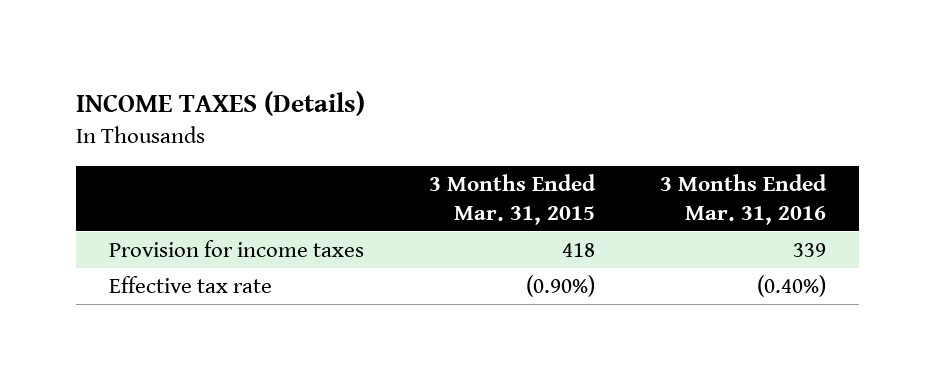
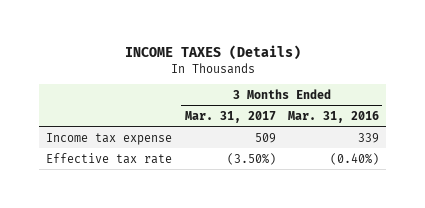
- | 3 Months Ended Mar. 31, 2015 | 3 Months Ended Mar. 31, 2016
+ | 3 Months Ended Mar. 31, 2017 | 3 Months Ended Mar. 31, 2016
- Provision for income taxes | 418 | 339
+ Income tax expense | 509 | 339

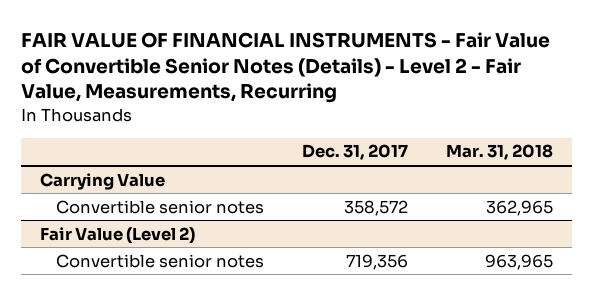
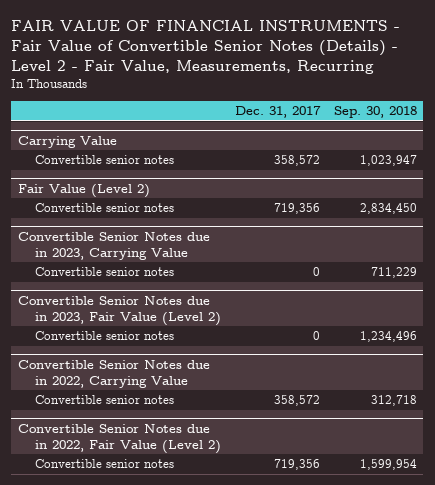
- | Dec. 31, 2017 | Mar. 31, 2018
+ | Dec. 31, 2017 | Sep. 30, 2018
+ Convertible Senior Notes due in 2023, Carrying Value
+ Convertible senior notes | 0 | 711,229
+ Convertible Senior Notes due in 2023, Fair Value (Level 2)
+ Convertible senior notes | 0 | 1,234,496
+ Convertible Senior Notes due in 2022, Carrying Value
+ Convertible senior notes | 358,572 | 312,718
+ Convertible Senior Notes due in 2022, Fair Value (Level 2)
+ Convertible senior notes | 719,356 | 1,599,954

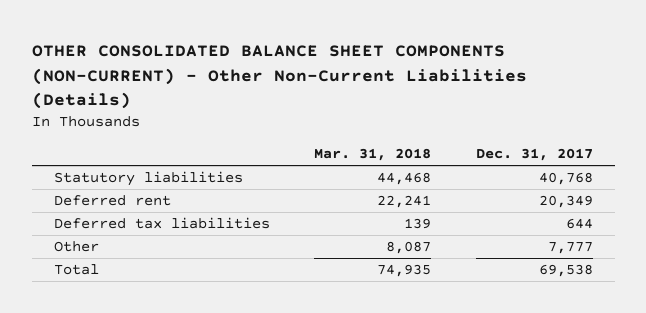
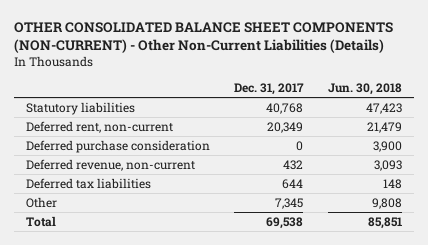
- | Mar. 31, 2018 | Dec. 31, 2017
+ | Dec. 31, 2017 | Jun. 30, 2018
- Deferred rent | 22,241 | 20,349
+ Deferred rent, non-current | 20,349 | 21,479
+ Deferred purchase consideration | 0 | 3,900
+ Deferred revenue, non-current | 432 | 3,093
- Other | 8,087 | 7,777
+ Other | 7,345 | 9,808

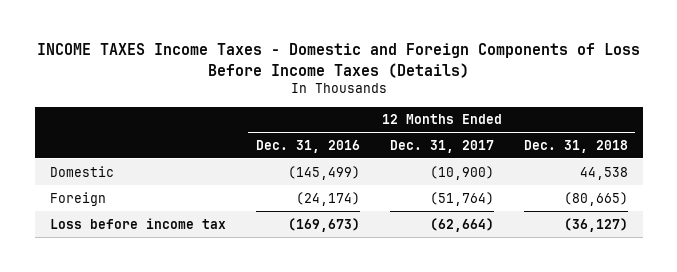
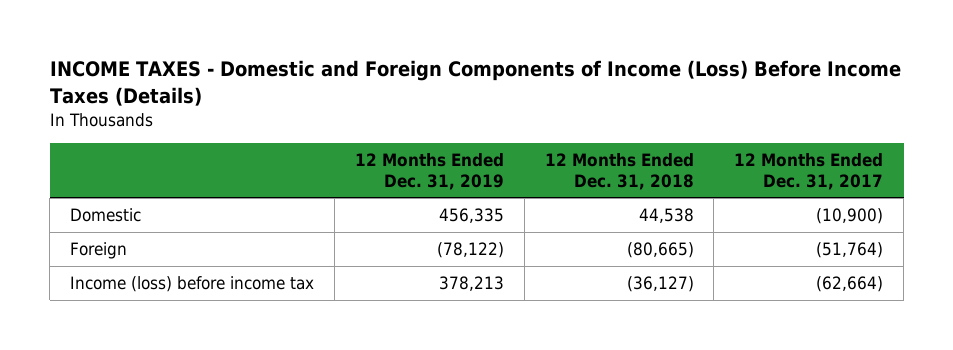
- INCOME TAXES Income Taxes - Domestic and Foreign Components of Loss Before Income Taxes (Details)
+ INCOME TAXES - Domestic and Foreign Components of Income (Loss) Before Income Taxes (Details)
- | 12 Months Ended Dec. 31, 2016 | 12 Months Ended Dec. 31, 2017 | 12 Months Ended Dec. 31, 2018
+ | 12 Months Ended Dec. 31, 2019 | 12 Months Ended Dec. 31, 2018 | 12 Months Ended Dec. 31, 2017
- Loss before income tax | (169,673) | (62,664) | (36,127)
+ Income (loss) before income tax | 378,213 | (36,127) | (62,664)

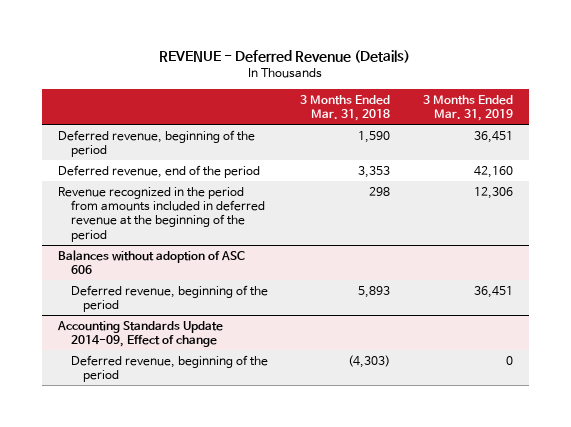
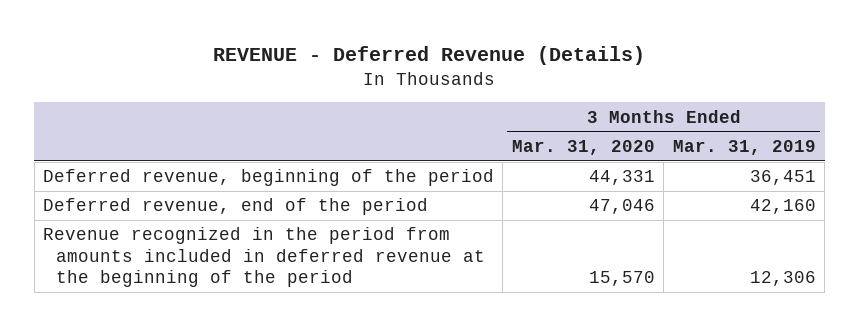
- | 3 Months Ended Mar. 31, 2018 | 3 Months Ended Mar. 31, 2019
+ | 3 Months Ended Mar. 31, 2020 | 3 Months Ended Mar. 31, 2019
- Balances without adoption of ASC 606
- Deferred revenue, beginning of the period | 5,893 | 36,451
- Accounting Standards Update 2014-09, Effect of change
- Deferred revenue, beginning of the period | (4,303) | 0

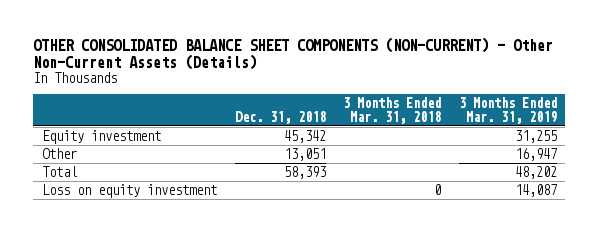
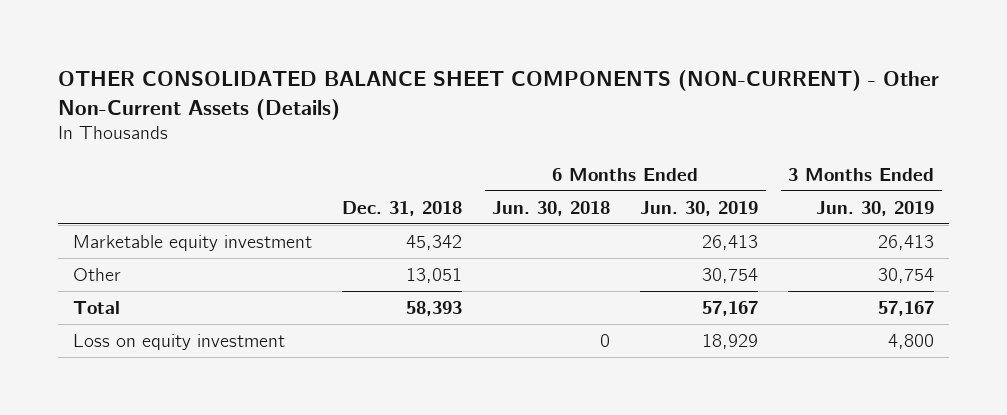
- | Dec. 31, 2018 | 3 Months Ended Mar. 31, 2018 | 3 Months Ended Mar. 31, 2019
+ | Dec. 31, 2018 | 6 Months Ended Jun. 30, 2018 | 6 Months Ended Jun. 30, 2019 | 3 Months Ended Jun. 30, 2019
- Equity investment | 45,342 | | 31,255
+ Marketable equity investment | 45,342 | | 26,413 | 26,413

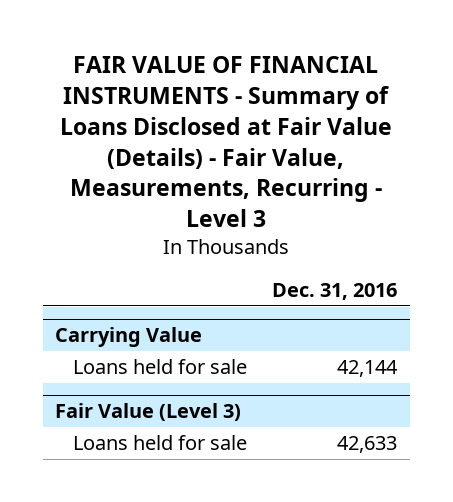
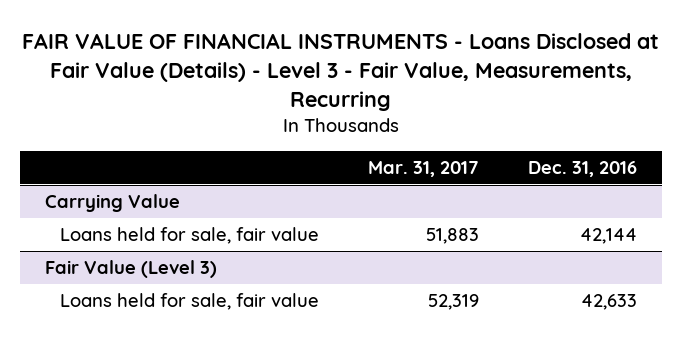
- FAIR VALUE OF FINANCIAL INSTRUMENTS - Summary of Loans Disclosed at Fair Value (Details) - Fair Value, Measurements, Recurring - Level 3
+ FAIR VALUE OF FINANCIAL INSTRUMENTS - Loans Disclosed at Fair Value (Details) - Level 3 - Fair Value, Measurements, Recurring
- | Dec. 31, 2016
+ | Mar. 31, 2017 | Dec. 31, 2016
@ Carrying Value
- Loans held for sale | 42,144
+ Loans held for sale, fair value | 51,883 | 42,144
@ Fair Value (Level 3)
- Loans held for sale | 42,633
+ Loans held for sale, fair value | 52,319 | 42,633

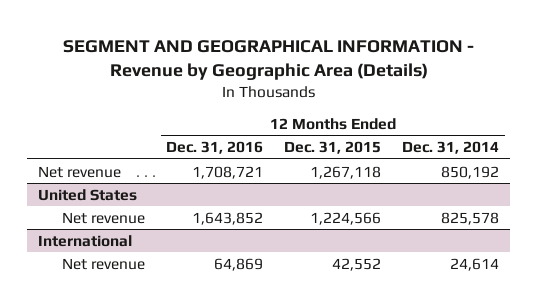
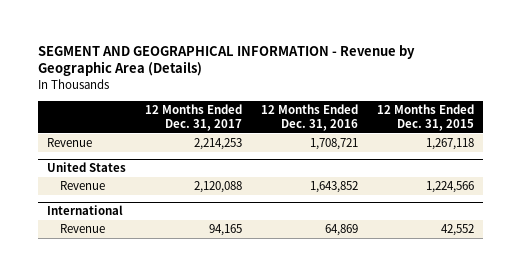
- | 12 Months Ended Dec. 31, 2016 | 12 Months Ended Dec. 31, 2015 | 12 Months Ended Dec. 31, 2014
+ | 12 Months Ended Dec. 31, 2017 | 12 Months Ended Dec. 31, 2016 | 12 Months Ended Dec. 31, 2015
- Net revenue | 1,708,721 | 1,267,118 | 850,192
+ Revenue | 2,214,253 | 1,708,721 | 1,267,118
@ United States
- Net revenue | 1,643,852 | 1,224,566 | 825,578
+ Revenue | 2,120,088 | 1,643,852 | 1,224,566
@ International
- Net revenue | 64,869 | 42,552 | 24,614
+ Revenue | 94,165 | 64,869 | 42,552

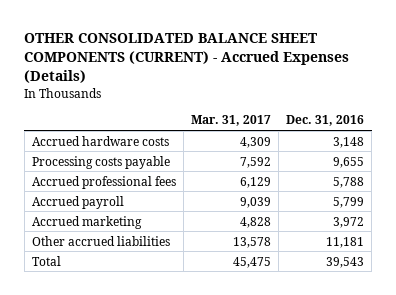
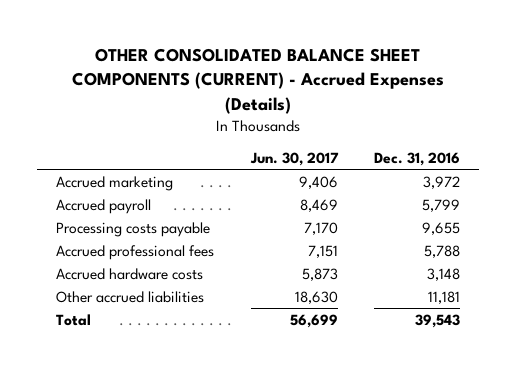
- | Mar. 31, 2017 | Dec. 31, 2016
+ | Jun. 30, 2017 | Dec. 31, 2016
moved up: Accrued marketing | 9,406 | 3,972
moved up: Accrued payroll | 8,469 | 5,799
moved down: Accrued hardware costs | 5,873 | 3,148

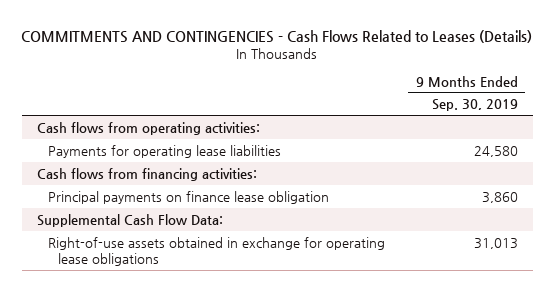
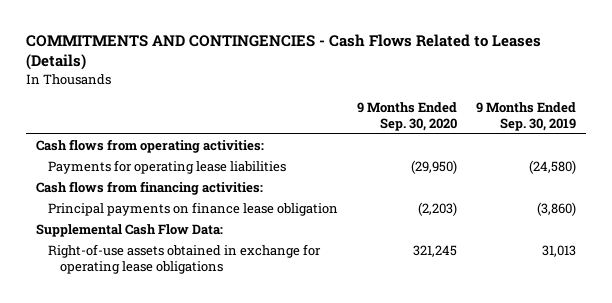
- | 9 Months Ended Sep. 30, 2019
+ | 9 Months Ended Sep. 30, 2020 | 9 Months Ended Sep. 30, 2019
- Payments for operating lease liabilities | 24,580
+ Payments for operating lease liabilities | (29,950) | (24,580)
- Principal payments on finance lease obligation | 3,860
+ Principal payments on finance lease obligation | (2,203) | (3,860)

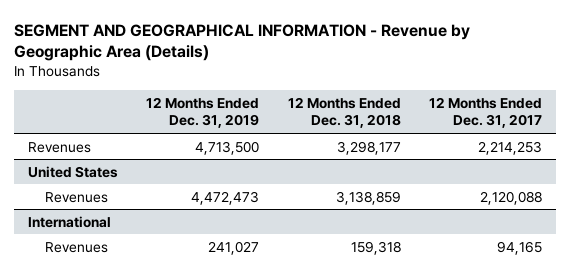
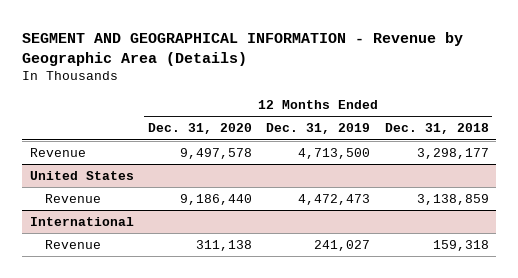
- | 12 Months Ended Dec. 31, 2019 | 12 Months Ended Dec. 31, 2018 | 12 Months Ended Dec. 31, 2017
+ | 12 Months Ended Dec. 31, 2020 | 12 Months Ended Dec. 31, 2019 | 12 Months Ended Dec. 31, 2018
- Revenues | 4,713,500 | 3,298,177 | 2,214,253
+ Revenue | 9,497,578 | 4,713,500 | 3,298,177
@ United States
- Revenues | 4,472,473 | 3,138,859 | 2,120,088
+ Revenue | 9,186,440 | 4,472,473 | 3,138,859
@ International
- Revenues | 241,027 | 159,318 | 94,165
+ Revenue | 311,138 | 241,027 | 159,318

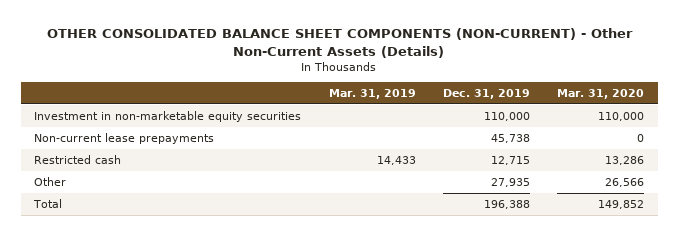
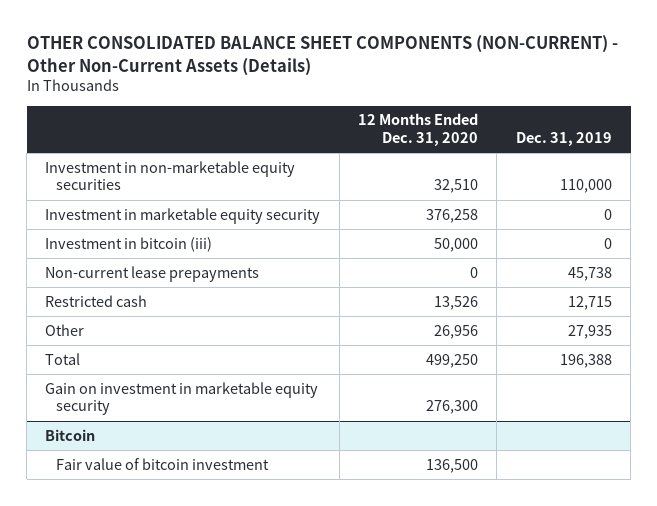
- | Mar. 31, 2019 | Dec. 31, 2019 | Mar. 31, 2020
+ | 12 Months Ended Dec. 31, 2020 | Dec. 31, 2019
+ Investment in marketable equity security | 376,258 | 0
+ Investment in bitcoin (iii) | 50,000 | 0
+ Gain on investment in marketable equity security | 276,300 |
+ Bitcoin
+ Fair value of bitcoin investment | 136,500 |

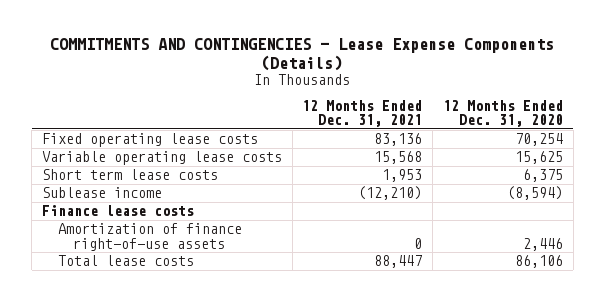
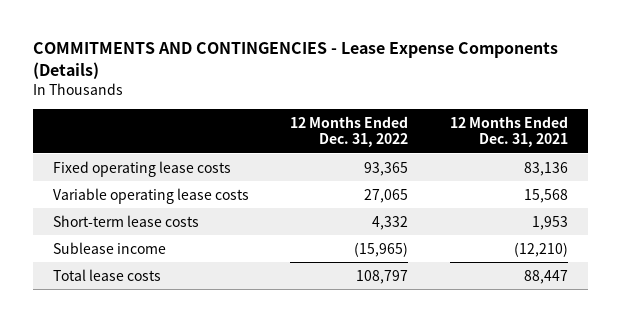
- | 12 Months Ended Dec. 31, 2021 | 12 Months Ended Dec. 31, 2020
+ | 12 Months Ended Dec. 31, 2022 | 12 Months Ended Dec. 31, 2021
- Short term lease costs | 1,953 | 6,375
+ Short-term lease costs | 4,332 | 1,953
- Finance lease costs
- Amortization of finance right-of-use assets | 0 | 2,446

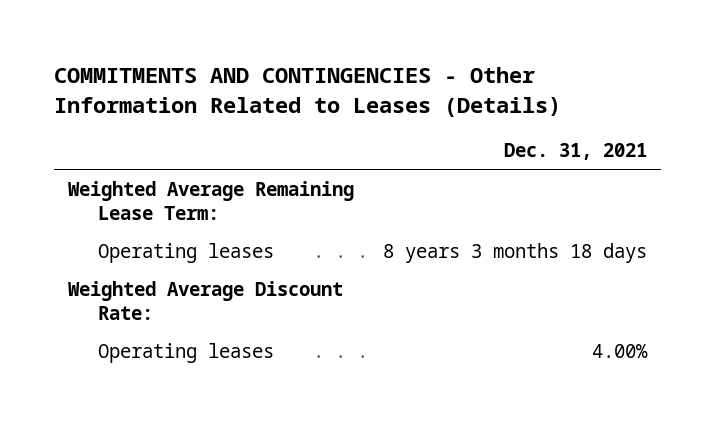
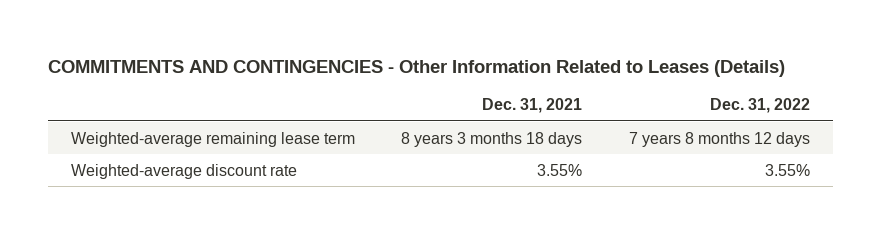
- | Dec. 31, 2021
+ | Dec. 31, 2021 | Dec. 31, 2022
- Weighted Average Remaining Lease Term:
- Operating leases | 8 years 3 months 18 days
- Weighted Average Discount Rate:
- Operating leases | 4.00%
+ Weighted-average remaining lease term | 8 years 3 months 18 days | 7 years 8 months 12 days
+ Weighted-average discount rate | 3.55% | 3.55%

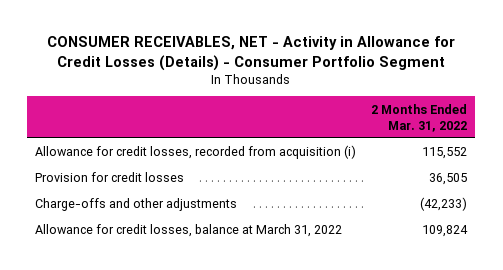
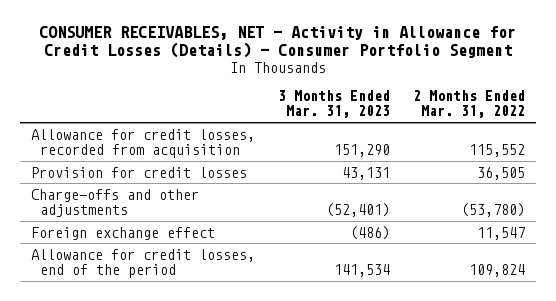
- | 2 Months Ended Mar. 31, 2022
+ | 3 Months Ended Mar. 31, 2023 | 2 Months Ended Mar. 31, 2022
- Allowance for credit losses, recorded from acquisition (i) | 115,552
+ Allowance for credit losses, recorded from acquisition | 151,290 | 115,552
- Charge-offs and other adjustments | (42,233)
- Allowance for credit losses, balance at March 31, 2022 | 109,824
+ Charge-offs and other adjustments | (52,401) | (53,780)
+ Foreign exchange effect | (486) | 11,547
+ Allowance for credit losses, end of the period | 141,534 | 109,824

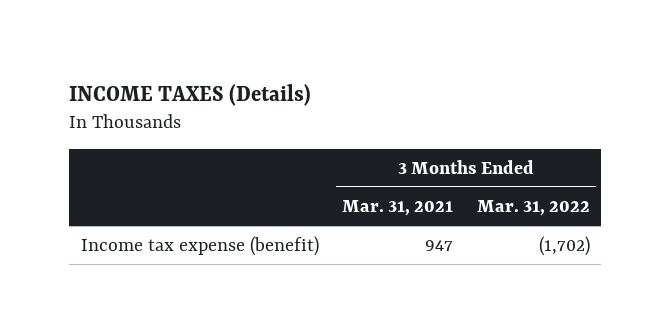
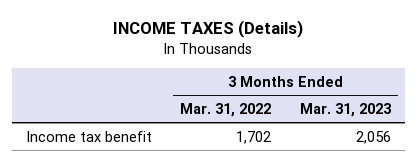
- | 3 Months Ended Mar. 31, 2021 | 3 Months Ended Mar. 31, 2022
+ | 3 Months Ended Mar. 31, 2022 | 3 Months Ended Mar. 31, 2023
- Income tax expense (benefit) | 947 | (1,702)
+ Income tax benefit | 1,702 | 2,056

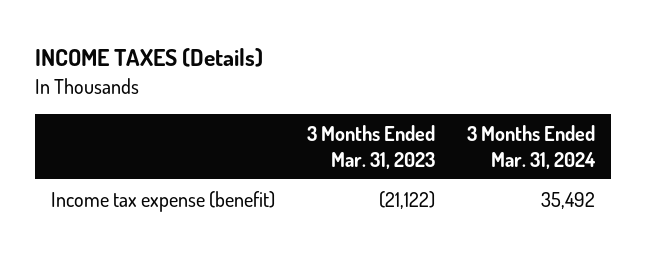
- | 3 Months Ended Mar. 31, 2022 | 3 Months Ended Mar. 31, 2023
+ | 3 Months Ended Mar. 31, 2023 | 3 Months Ended Mar. 31, 2024
- Income tax benefit | 1,702 | 2,056
+ Income tax expense (benefit) | (21,122) | 35,492

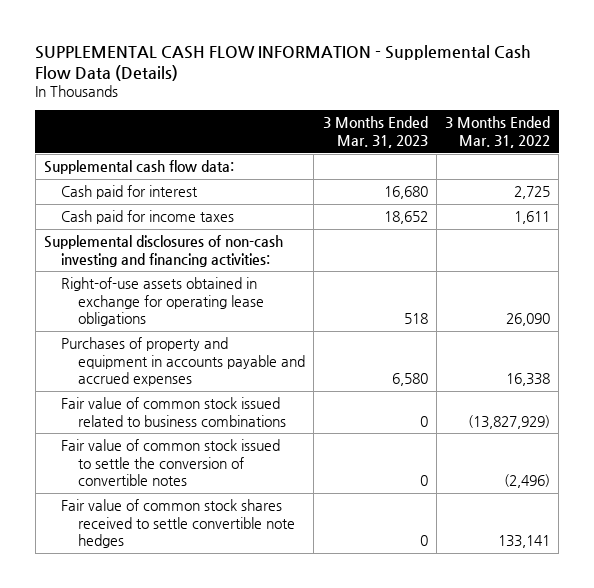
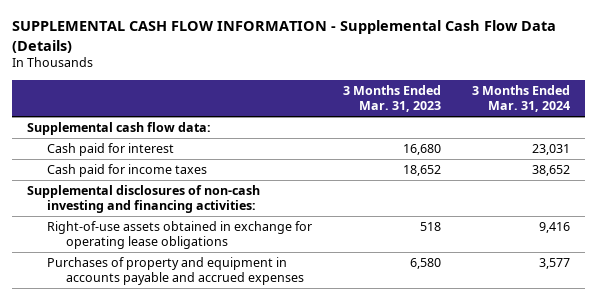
- | 3 Months Ended Mar. 31, 2023 | 3 Months Ended Mar. 31, 2022
+ | 3 Months Ended Mar. 31, 2023 | 3 Months Ended Mar. 31, 2024
- Fair value of common stock issued related to business combinations | 0 | (13,827,929)
- Fair value of common stock issued to settle the conversion of convertible notes | 0 | (2,496)
- Fair value of common stock shares received to settle convertible note hedges | 0 | 133,141

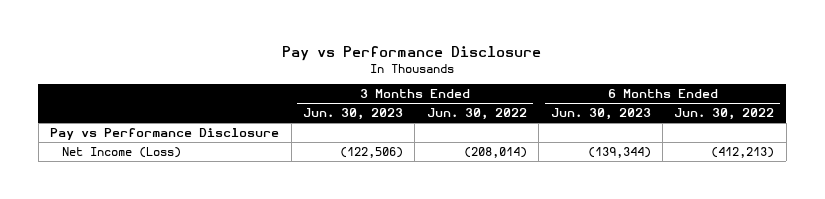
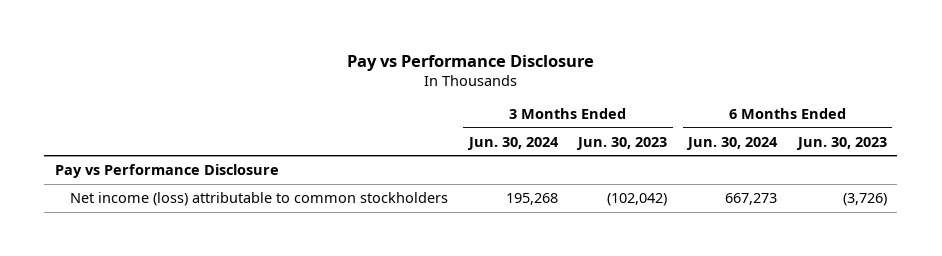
- | 3 Months Ended Jun. 30, 2023 | 3 Months Ended Jun. 30, 2022 | 6 Months Ended Jun. 30, 2023 | 6 Months Ended Jun. 30, 2022
+ | 3 Months Ended Jun. 30, 2024 | 3 Months Ended Jun. 30, 2023 | 6 Months Ended Jun. 30, 2024 | 6 Months Ended Jun. 30, 2023
- Net Income (Loss) | (122,506) | (208,014) | (139,344) | (412,213)
+ Net income (loss) attributable to common stockholders | 195,268 | (102,042) | 667,273 | (3,726)

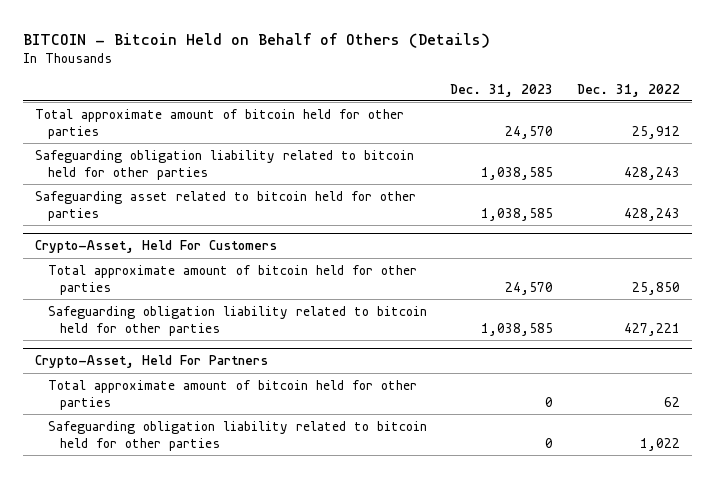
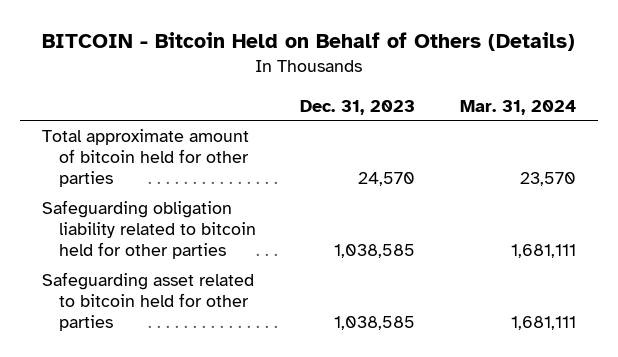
- | Dec. 31, 2023 | Dec. 31, 2022
+ | Dec. 31, 2023 | Mar. 31, 2024
- Crypto-Asset, Held For Customers
- Total approximate amount of bitcoin held for other parties | 24,570 | 25,850
- Safeguarding obligation liability related to bitcoin held for other parties | 1,038,585 | 427,221
- Crypto-Asset, Held For Partners
- Total approximate amount of bitcoin held for other parties | 0 | 62
- Safeguarding obligation liability related to bitcoin held for other parties | 0 | 1,022

